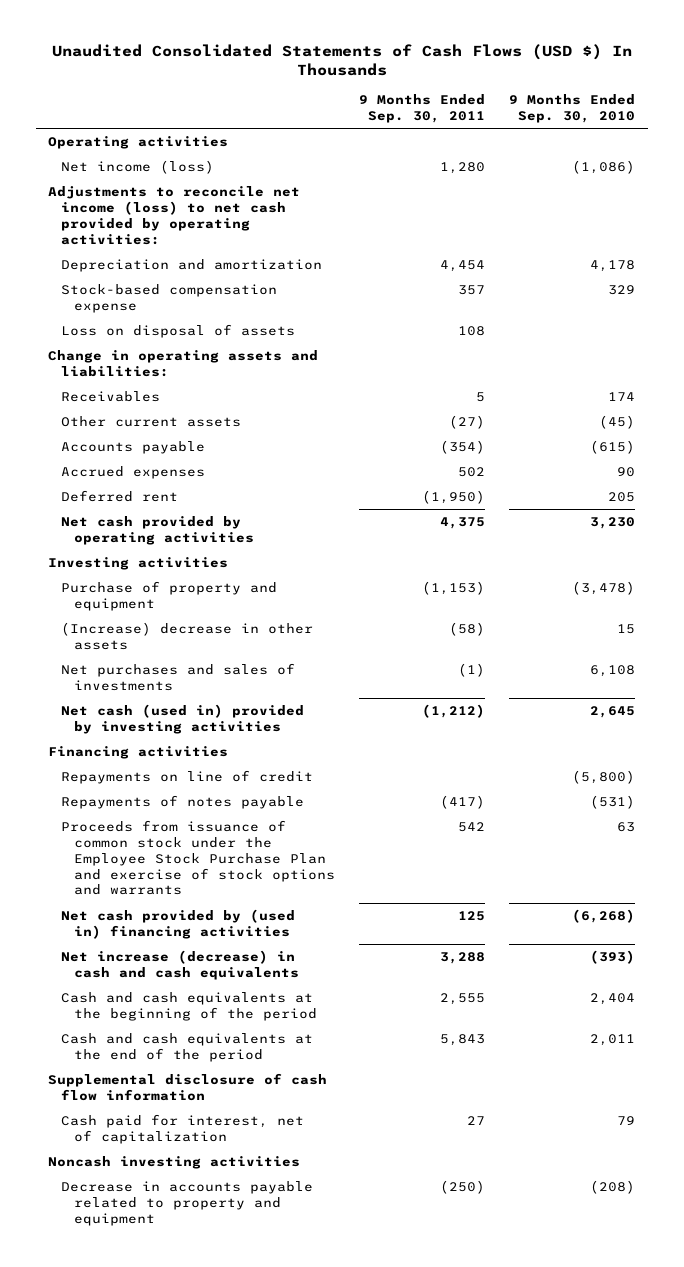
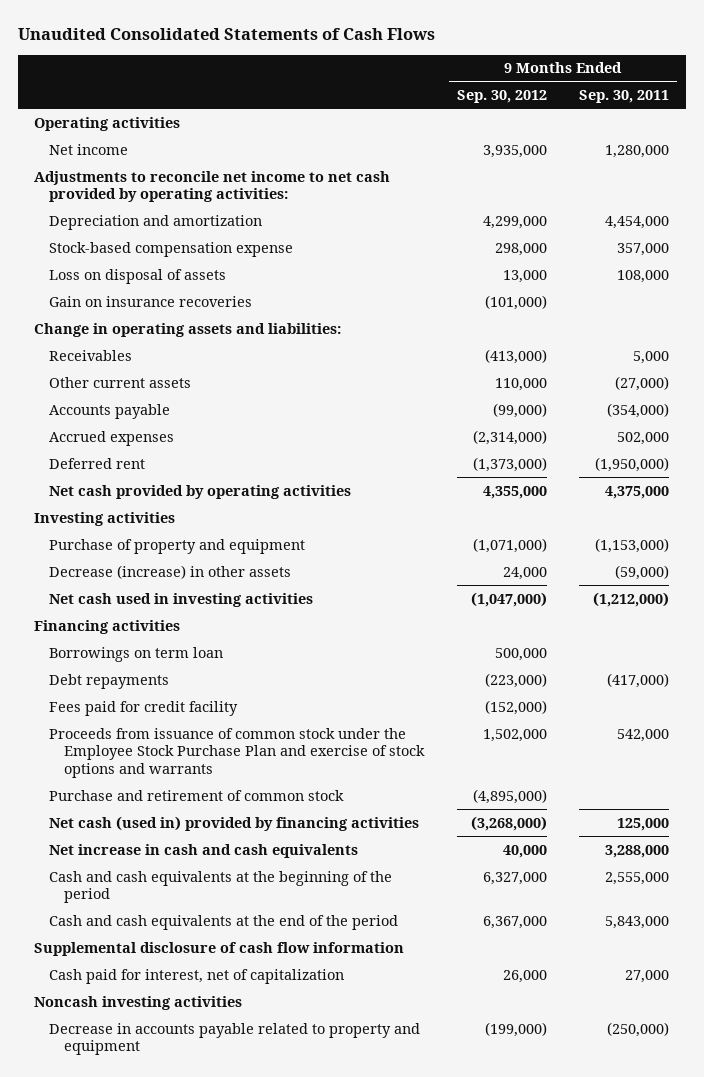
- Unaudited Consolidated Statements of Cash Flows (USD $) In Thousands
+ Unaudited Consolidated Statements of Cash Flows
- | 9 Months Ended Sep. 30, 2011 | 9 Months Ended Sep. 30, 2010
+ | 9 Months Ended Sep. 30, 2012 | 9 Months Ended Sep. 30, 2011
- Net income (loss) | 1,280 | (1,086)
- Adjustments to reconcile net income (loss) to net cash provided by operating activities:
- Depreciation and amortization | 4,454 | 4,178
- Stock-based compensation expense | 357 | 329
- Loss on disposal of assets | 108 |
+ Net income | 3,935,000 | 1,280,000
+ Adjustments to reconcile net income to net cash provided by operating activities:
+ Depreciation and amortization | 4,299,000 | 4,454,000
+ Stock-based compensation expense | 298,000 | 357,000
+ Loss on disposal of assets | 13,000 | 108,000
+ Gain on insurance recoveries | (101,000) |
- Receivables | 5 | 174
- Other current assets | (27) | (45)
- Accounts payable | (354) | (615)
- Accrued expenses | 502 | 90
- Deferred rent | (1,950) | 205
- Net cash provided by operating activities | 4,375 | 3,230
+ Receivables | (413,000) | 5,000
+ Other current assets | 110,000 | (27,000)
+ Accounts payable | (99,000) | (354,000)
+ Accrued expenses | (2,314,000) | 502,000
+ Deferred rent | (1,373,000) | (1,950,000)
+ Net cash provided by operating activities | 4,355,000 | 4,375,000
- Purchase of property and equipment | (1,153) | (3,478)
- (Increase) decrease in other assets | (58) | 15
- Net purchases and sales of investments | (1) | 6,108
- Net cash (used in) provided by investing activities | (1,212) | 2,645
+ Purchase of property and equipment | (1,071,000) | (1,153,000)
+ Decrease (increase) in other assets | 24,000 | (59,000)
+ Net cash used in investing activities | (1,047,000) | (1,212,000)
- Repayments on line of credit | | (5,800)
- Repayments of notes payable | (417) | (531)
- Proceeds from issuance of common stock under the Employee Stock Purchase Plan and exercise of stock options and warrants | 542 | 63
- Net cash provided by (used in) financing activities | 125 | (6,268)
- Net increase (decrease) in cash and cash equivalents | 3,288 | (393)
- Cash and cash equivalents at the beginning of the period | 2,555 | 2,404
- Cash and cash equivalents at the end of the period | 5,843 | 2,011
+ Borrowings on term loan | 500,000 |
+ Debt repayments | (223,000) | (417,000)
+ Fees paid for credit facility | (152,000) |
+ Proceeds from issuance of common stock under the Employee Stock Purchase Plan and exercise of stock options and warrants | 1,502,000 | 542,000
+ Purchase and retirement of common stock | (4,895,000) |
+ Net cash (used in) provided by financing activities | (3,268,000) | 125,000
+ Net increase in cash and cash equivalents | 40,000 | 3,288,000
+ Cash and cash equivalents at the beginning of the period | 6,327,000 | 2,555,000
+ Cash and cash equivalents at the end of the period | 6,367,000 | 5,843,000
- Cash paid for interest, net of capitalization | 27 | 79
+ Cash paid for interest, net of capitalization | 26,000 | 27,000
- Decrease in accounts payable related to property and equipment | (250) | (208)
+ Decrease in accounts payable related to property and equipment | (199,000) | (250,000)

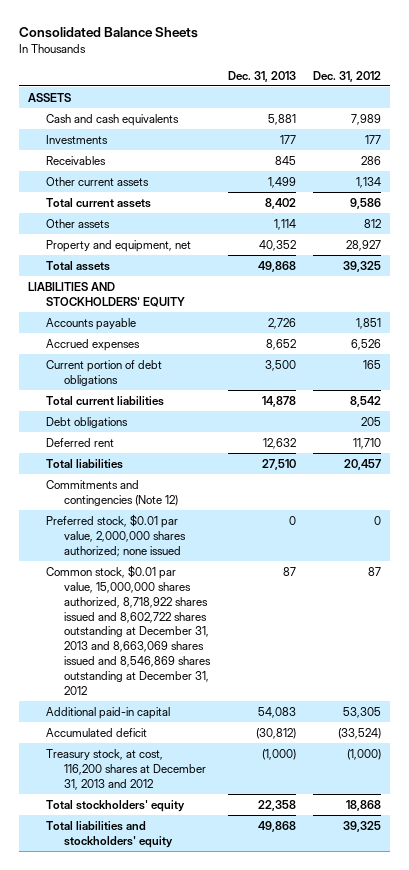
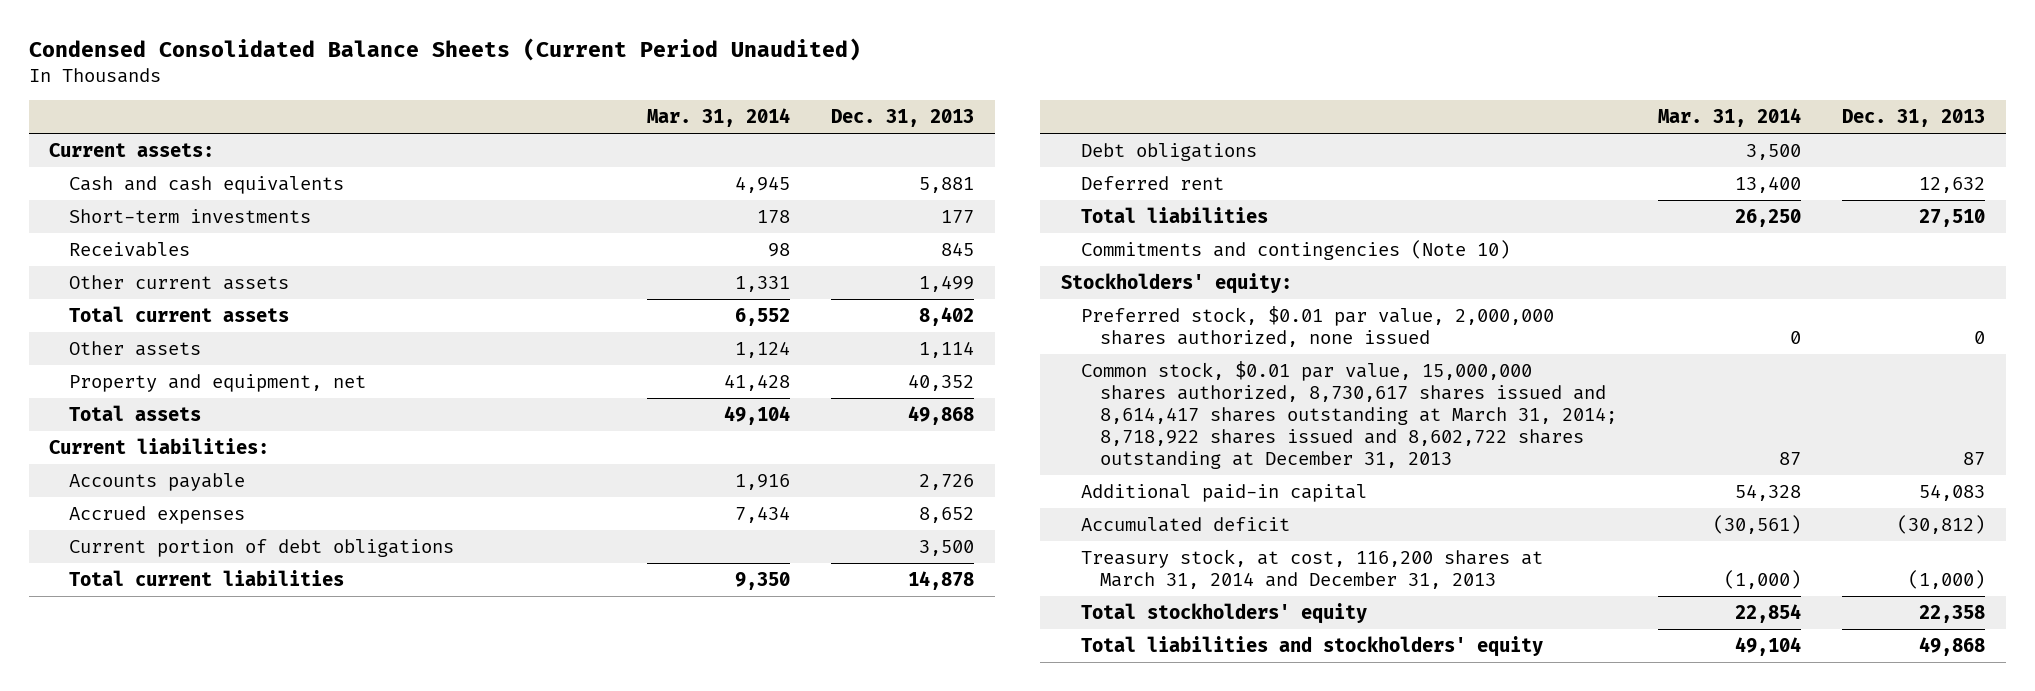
- Consolidated Balance Sheets
+ Condensed Consolidated Balance Sheets (Current Period Unaudited)
- | Dec. 31, 2013 | Dec. 31, 2012
+ | Mar. 31, 2014 | Dec. 31, 2013
- ASSETS
+ Current assets:
- Investments | 177 | 177
+ Short-term investments | 178 | 177
- LIABILITIES AND STOCKHOLDERS' EQUITY
+ Current liabilities:
- Commitments and contingencies (Note 12)
- Preferred stock, $0.01 par value, 2,000,000 shares authorized; none issued | 0 | 0
- Common stock, $0.01 par value, 15,000,000 shares authorized, 8,718,922 shares issued and 8,602,722 shares outstanding at December 31, 2013 and 8,663,069 shares issued and 8,546,869 shares outstanding at December 31, 2012 | 87 | 87
+ Commitments and contingencies (Note 10)
+ Stockholders' equity:
+ Preferred stock, $0.01 par value, 2,000,000 shares authorized, none issued | 0 | 0
+ Common stock, $0.01 par value, 15,000,000 shares authorized, 8,730,617 shares issued and 8,614,417 shares outstanding at March 31, 2014; 8,718,922 shares issued and 8,602,722 shares outstanding at December 31, 2013 | 87 | 87
- Treasury stock, at cost, 116,200 shares at December 31, 2013 and 2012 | (1,000) | (1,000)
+ Treasury stock, at cost, 116,200 shares at March 31, 2014 and December 31, 2013 | (1,000) | (1,000)

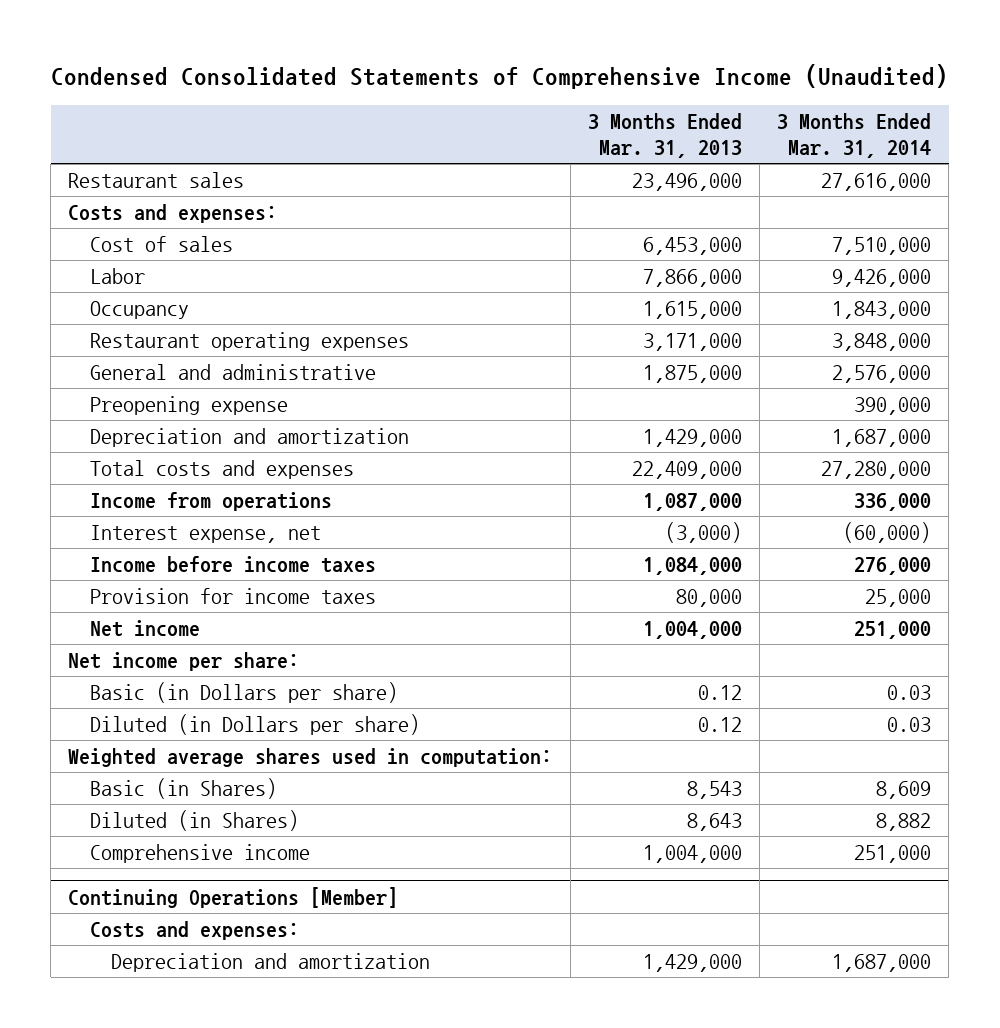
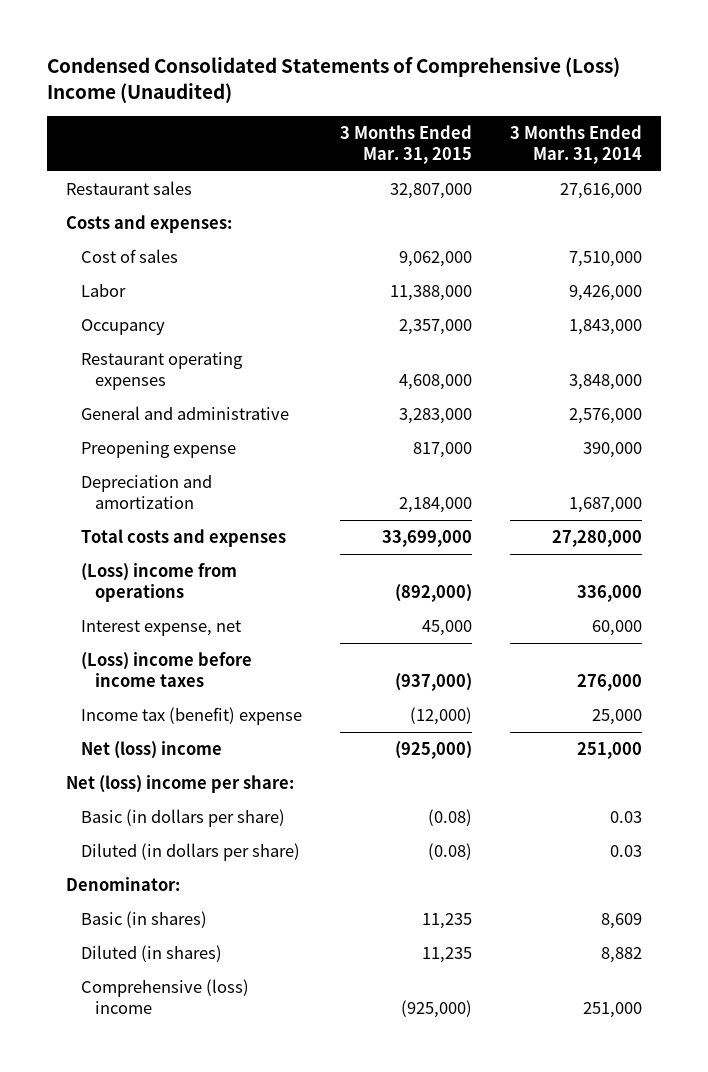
- Condensed Consolidated Statements of Comprehensive Income (Unaudited)
+ Condensed Consolidated Statements of Comprehensive (Loss) Income (Unaudited)
- | 3 Months Ended Mar. 31, 2013 | 3 Months Ended Mar. 31, 2014
+ | 3 Months Ended Mar. 31, 2015 | 3 Months Ended Mar. 31, 2014
- Income from operations | 1,087,000 | 336,000
- Interest expense, net | (3,000) | (60,000)
- Income before income taxes | 1,084,000 | 276,000
- Provision for income taxes | 80,000 | 25,000
- Net income | 1,004,000 | 251,000
- Net income per share:
- Basic (in Dollars per share) | 0.12 | 0.03
- Diluted (in Dollars per share) | 0.12 | 0.03
- Weighted average shares used in computation:
- Basic (in Shares) | 8,543 | 8,609
- Diluted (in Shares) | 8,643 | 8,882
- Comprehensive income | 1,004,000 | 251,000
- Continuing Operations [Member]
- Costs and expenses:
- Depreciation and amortization | 1,429,000 | 1,687,000
+ (Loss) income from operations | (892,000) | 336,000
+ Interest expense, net | 45,000 | 60,000
+ (Loss) income before income taxes | (937,000) | 276,000
+ Income tax (benefit) expense | (12,000) | 25,000
+ Net (loss) income | (925,000) | 251,000
+ Net (loss) income per share:
+ Basic (in dollars per share) | (0.08) | 0.03
+ Diluted (in dollars per share) | (0.08) | 0.03
+ Denominator:
+ Basic (in shares) | 11,235 | 8,609
+ Diluted (in shares) | 11,235 | 8,882
+ Comprehensive (loss) income | (925,000) | 251,000

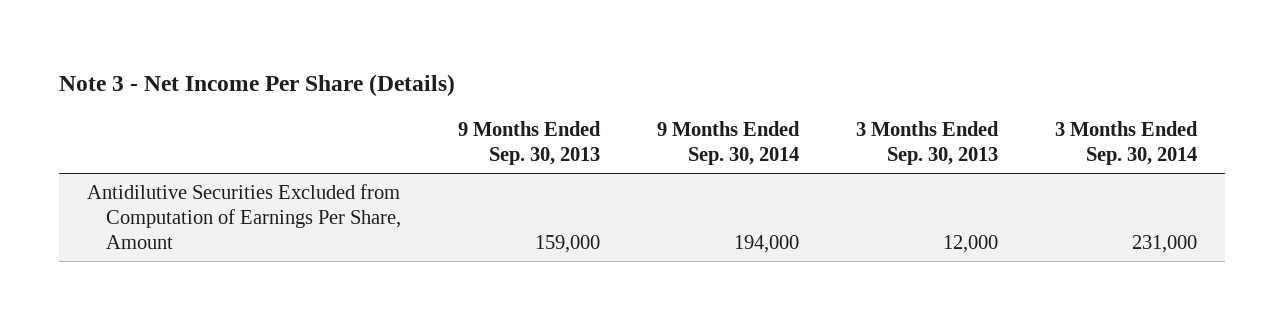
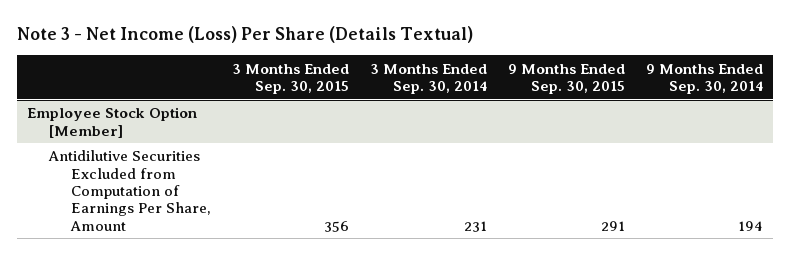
- Note 3 - Net Income Per Share (Details)
+ Note 3 - Net Income (Loss) Per Share (Details Textual)
- | 9 Months Ended Sep. 30, 2013 | 9 Months Ended Sep. 30, 2014 | 3 Months Ended Sep. 30, 2013 | 3 Months Ended Sep. 30, 2014
+ | 3 Months Ended Sep. 30, 2015 | 3 Months Ended Sep. 30, 2014 | 9 Months Ended Sep. 30, 2015 | 9 Months Ended Sep. 30, 2014
- Antidilutive Securities Excluded from Computation of Earnings Per Share, Amount | 159,000 | 194,000 | 12,000 | 231,000
+ Employee Stock Option [Member]
+ Antidilutive Securities Excluded from Computation of Earnings Per Share, Amount | 356 | 231 | 291 | 194

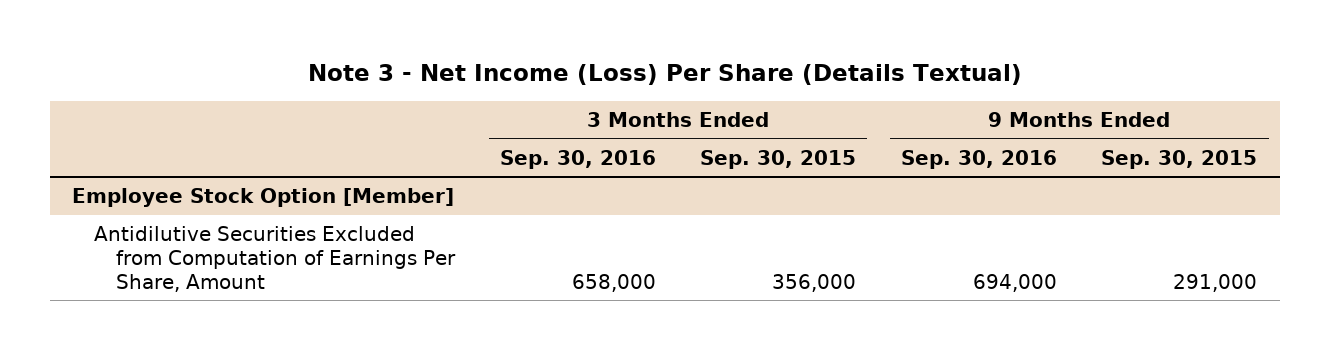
- | 3 Months Ended Sep. 30, 2015 | 3 Months Ended Sep. 30, 2014 | 9 Months Ended Sep. 30, 2015 | 9 Months Ended Sep. 30, 2014
+ | 3 Months Ended Sep. 30, 2016 | 3 Months Ended Sep. 30, 2015 | 9 Months Ended Sep. 30, 2016 | 9 Months Ended Sep. 30, 2015
@ Employee Stock Option [Member]
- Antidilutive Securities Excluded from Computation of Earnings Per Share, Amount | 356 | 231 | 291 | 194
+ Antidilutive Securities Excluded from Computation of Earnings Per Share, Amount | 658,000 | 356,000 | 694,000 | 291,000

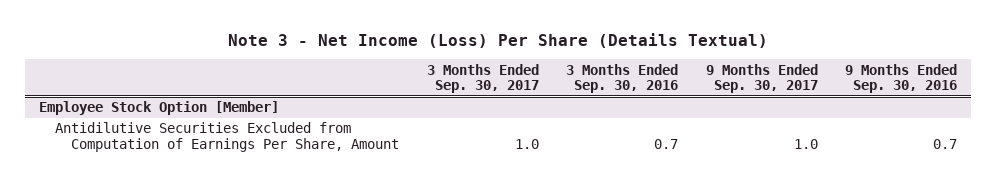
- | 3 Months Ended Sep. 30, 2016 | 3 Months Ended Sep. 30, 2015 | 9 Months Ended Sep. 30, 2016 | 9 Months Ended Sep. 30, 2015
+ | 3 Months Ended Sep. 30, 2017 | 3 Months Ended Sep. 30, 2016 | 9 Months Ended Sep. 30, 2017 | 9 Months Ended Sep. 30, 2016
@ Employee Stock Option [Member]
- Antidilutive Securities Excluded from Computation of Earnings Per Share, Amount | 658,000 | 356,000 | 694,000 | 291,000
+ Antidilutive Securities Excluded from Computation of Earnings Per Share, Amount | 1.0 | 0.7 | 1.0 | 0.7

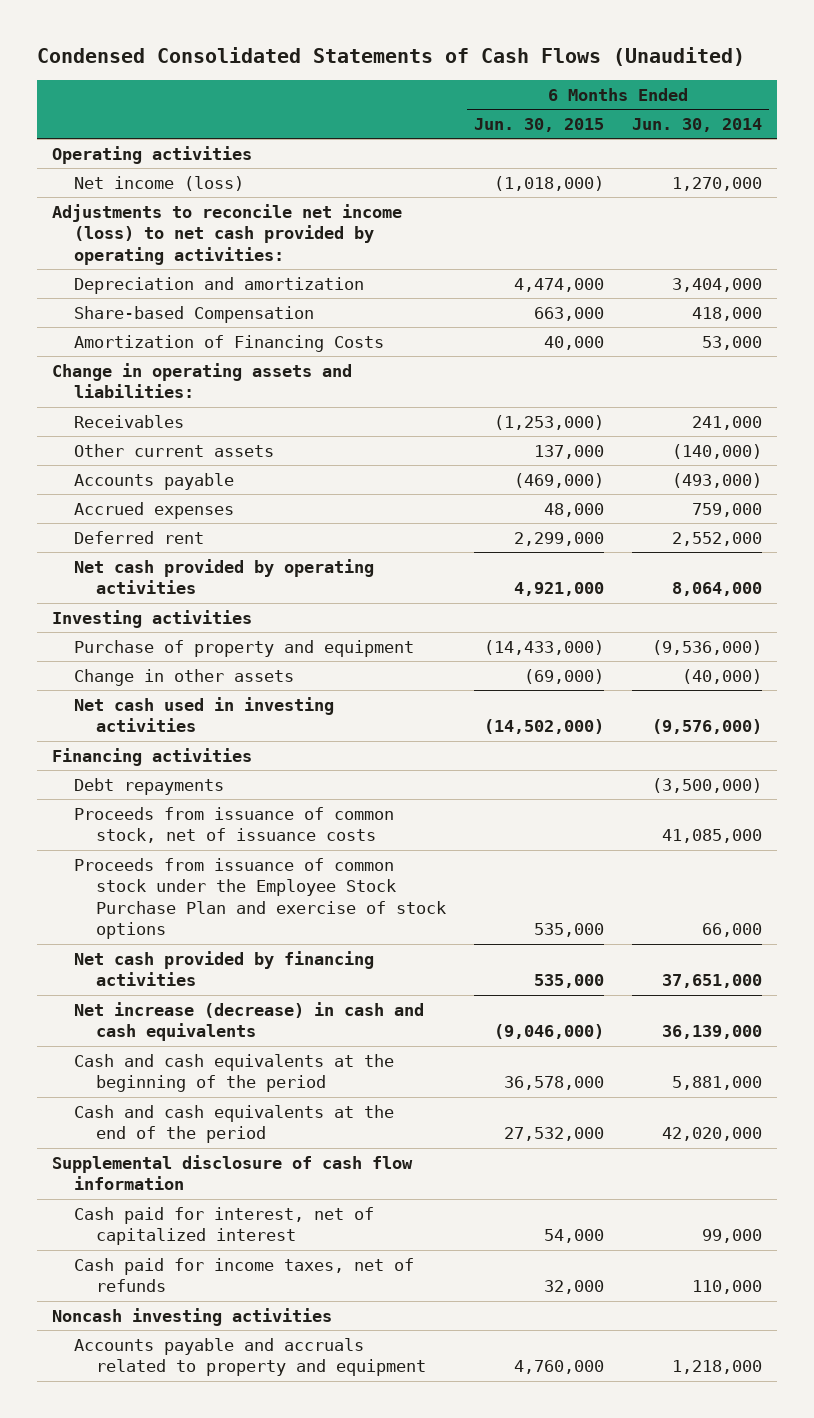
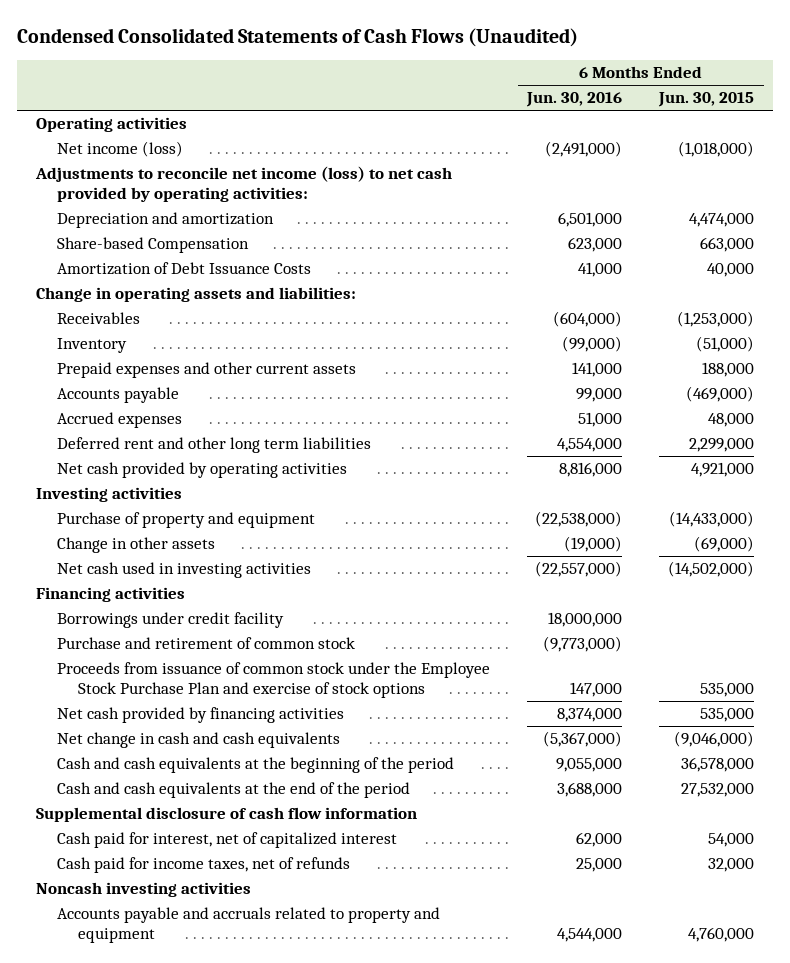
- | 6 Months Ended Jun. 30, 2015 | 6 Months Ended Jun. 30, 2014
+ | 6 Months Ended Jun. 30, 2016 | 6 Months Ended Jun. 30, 2015
- Amortization of Financing Costs | 40,000 | 53,000
+ Amortization of Debt Issuance Costs | 41,000 | 40,000
- Other current assets | 137,000 | (140,000)
+ Inventory | (99,000) | (51,000)
+ Prepaid expenses and other current assets | 141,000 | 188,000
- Deferred rent | 2,299,000 | 2,552,000
+ Deferred rent and other long term liabilities | 4,554,000 | 2,299,000
- Debt repayments | | (3,500,000)
- Proceeds from issuance of common stock, net of issuance costs | | 41,085,000
+ Borrowings under credit facility | 18,000,000 |
+ Purchase and retirement of common stock | (9,773,000) |
- Net increase (decrease) in cash and cash equivalents | (9,046,000) | 36,139,000
+ Net change in cash and cash equivalents | (5,367,000) | (9,046,000)

